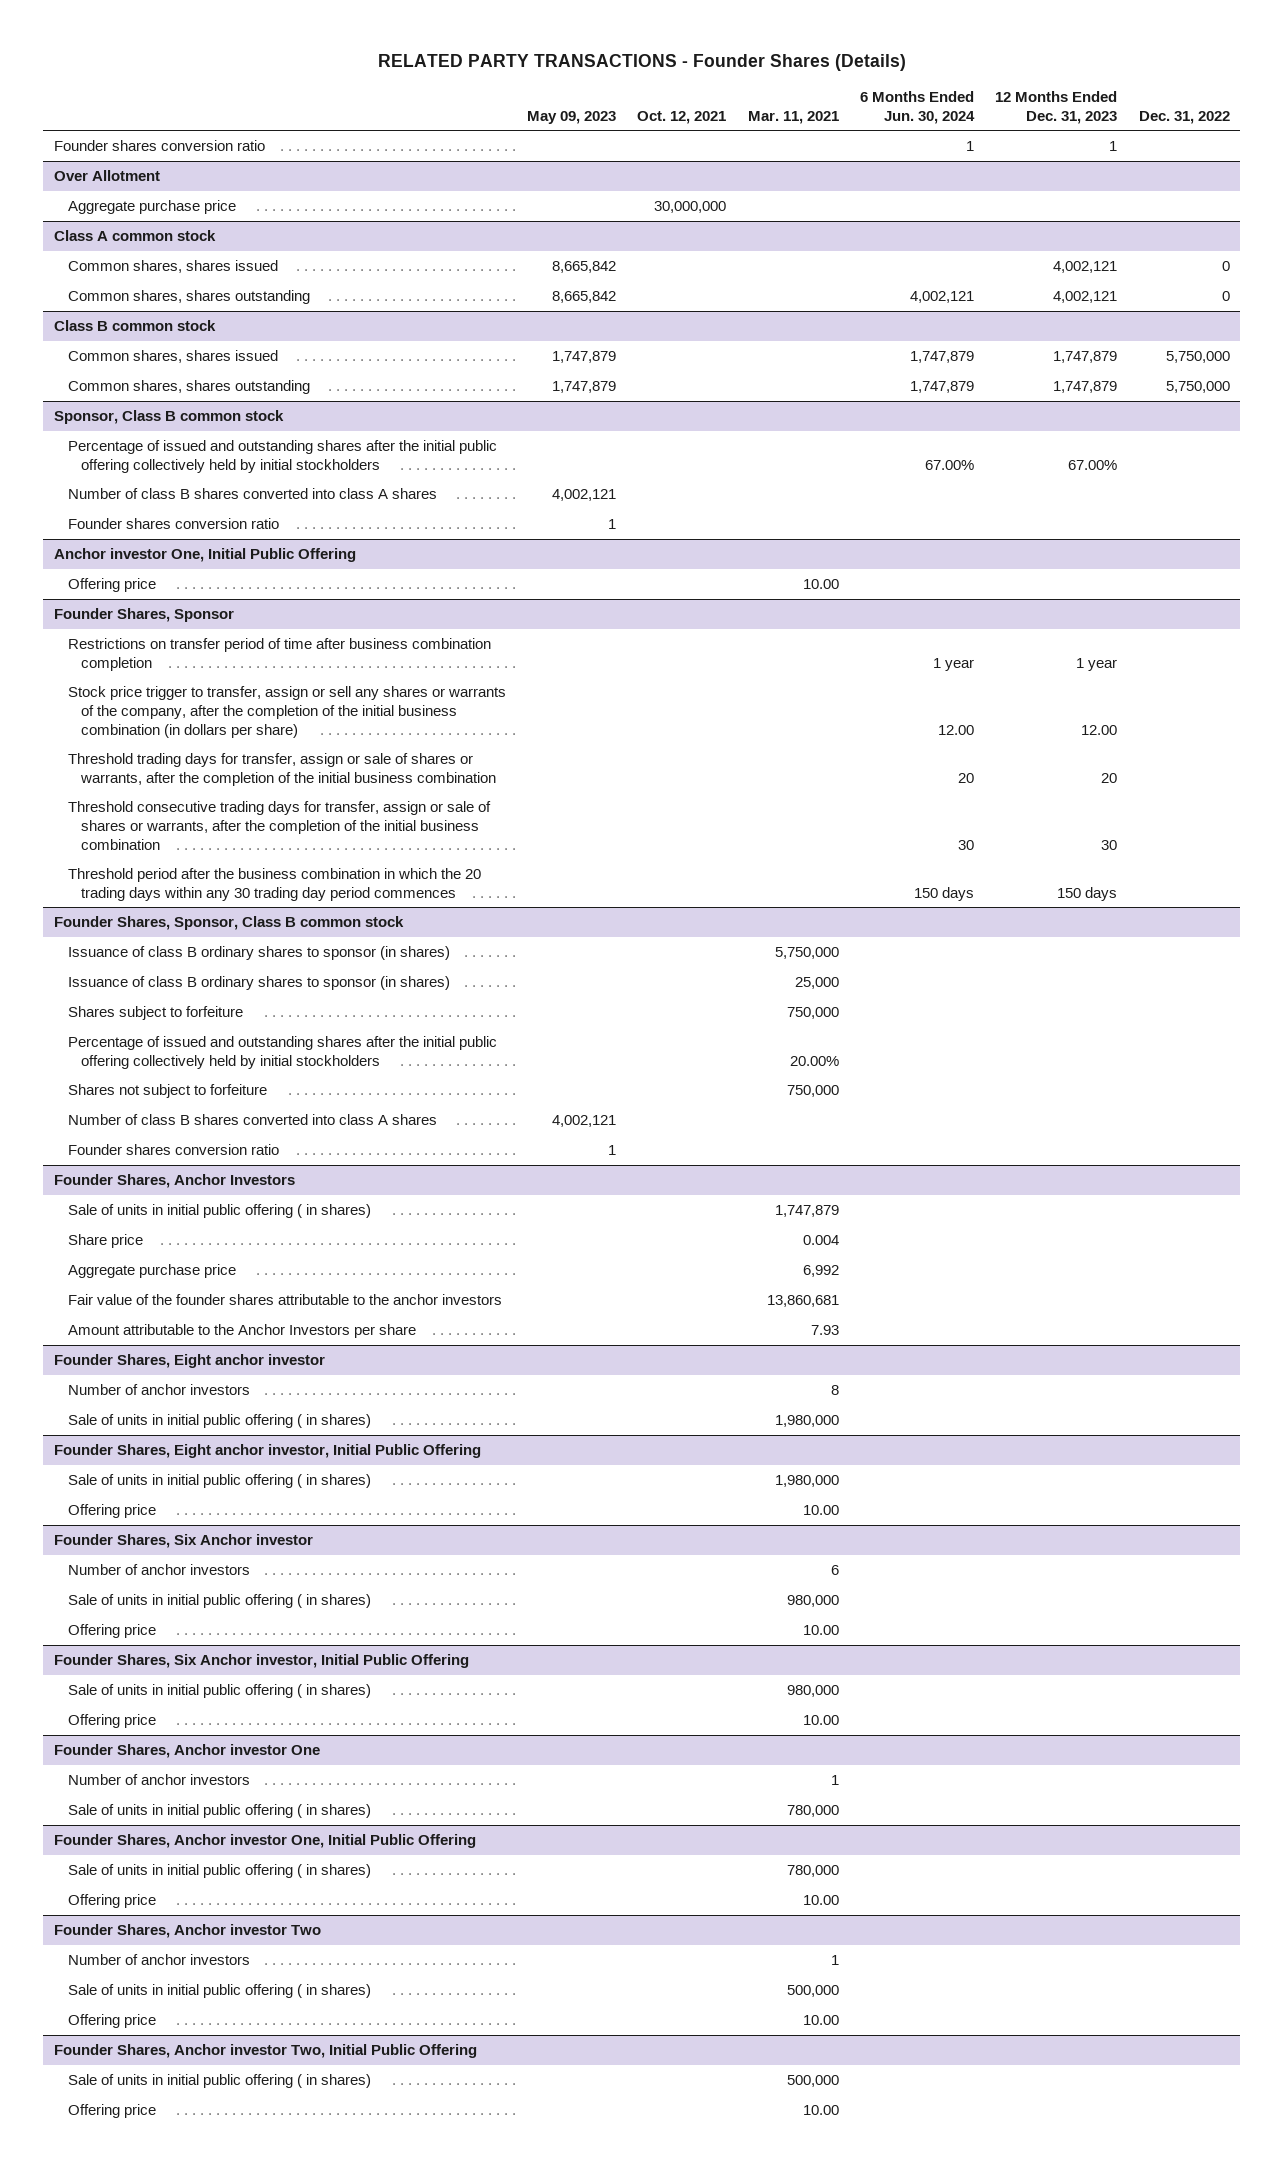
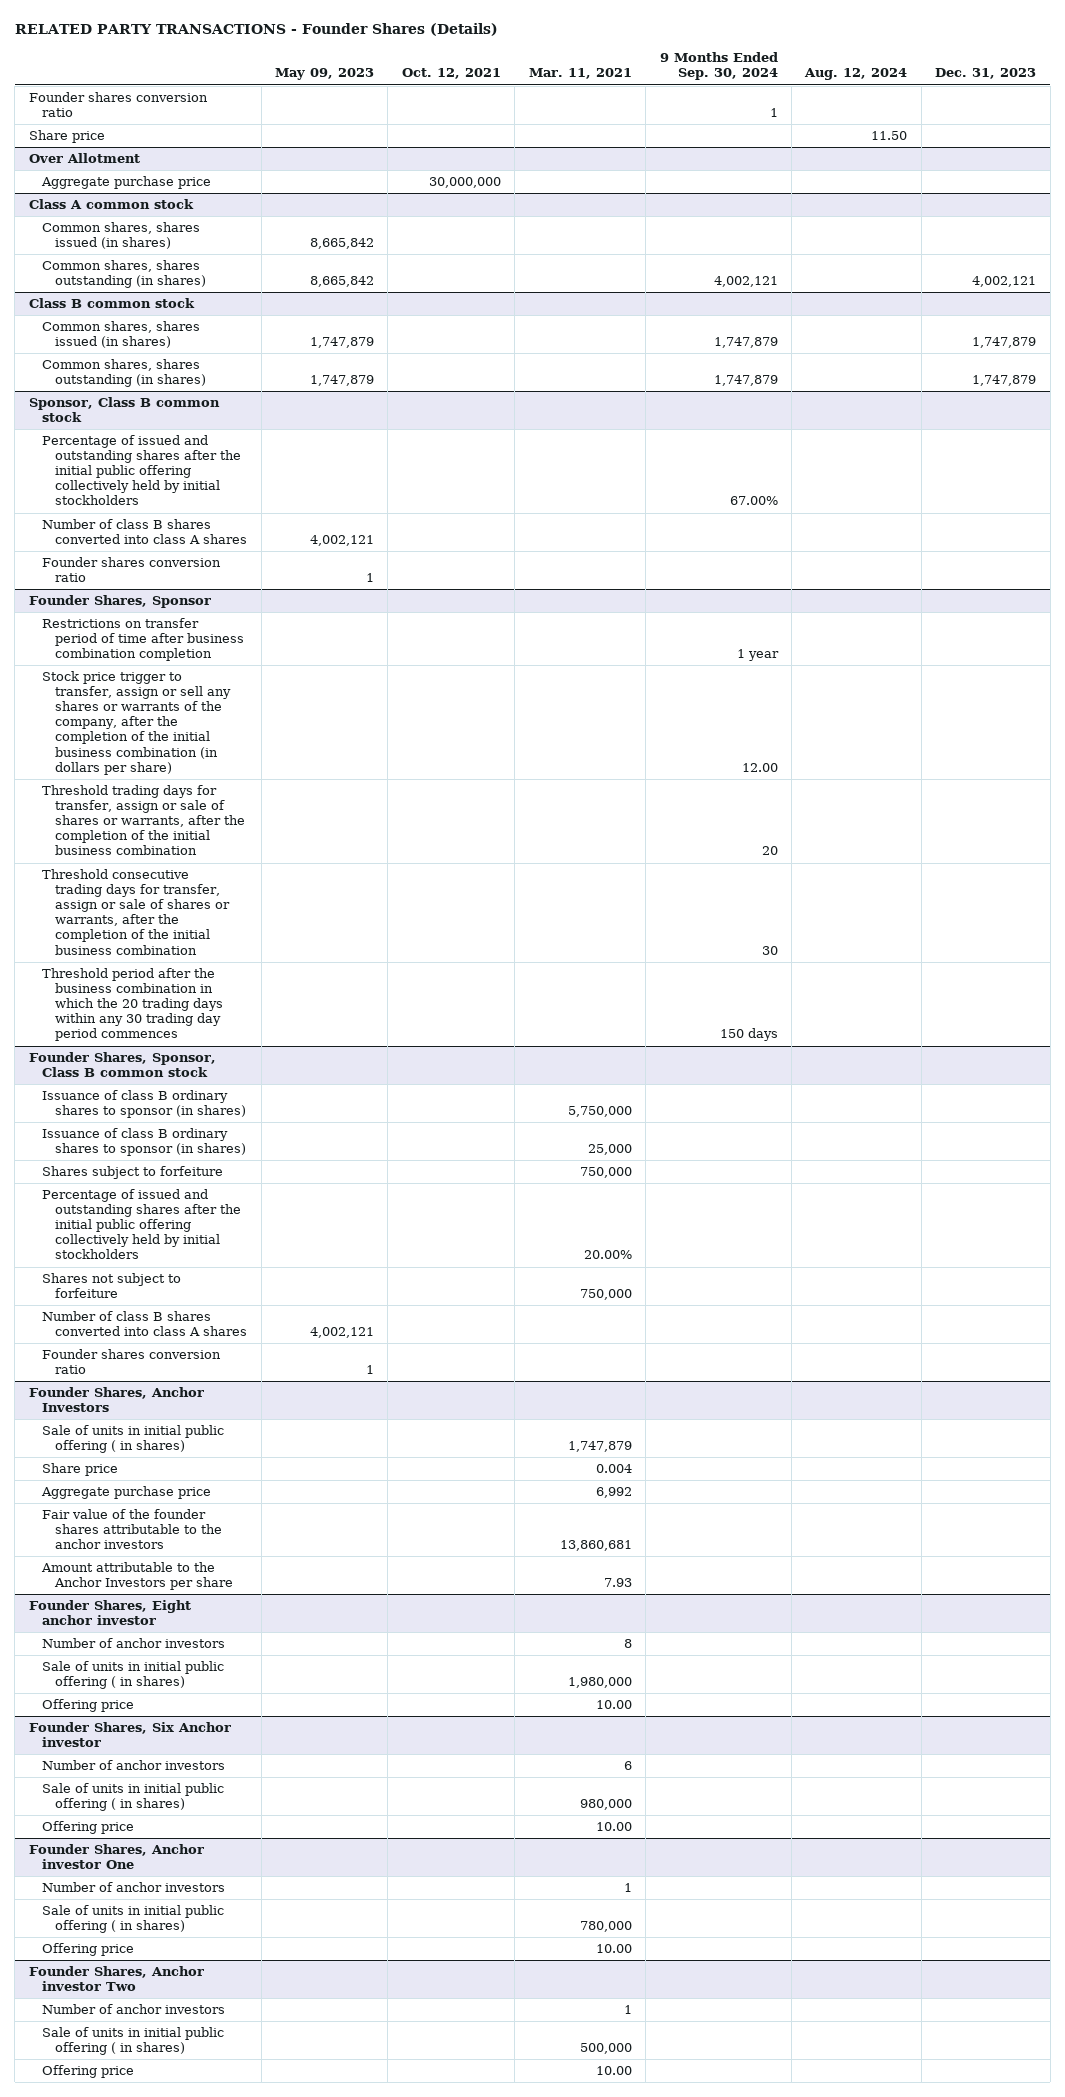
- | May 09, 2023 | Oct. 12, 2021 | Mar. 11, 2021 | 6 Months Ended Jun. 30, 2024 | 12 Months Ended Dec. 31, 2023 | Dec. 31, 2022
+ | May 09, 2023 | Oct. 12, 2021 | Mar. 11, 2021 | 9 Months Ended Sep. 30, 2024 | Aug. 12, 2024 | Dec. 31, 2023
+ Share price | | | | | 11.50 |
@ Class A common stock
- Common shares, shares issued | 8,665,842 | | | | 4,002,121 | 0
- Common shares, shares outstanding | 8,665,842 | | | 4,002,121 | 4,002,121 | 0
+ Common shares, shares issued (in shares) | 8,665,842 | | | | |
+ Common shares, shares outstanding (in shares) | 8,665,842 | | | 4,002,121 | | 4,002,121
@ Class B common stock
- Common shares, shares issued | 1,747,879 | | | 1,747,879 | 1,747,879 | 5,750,000
- Common shares, shares outstanding | 1,747,879 | | | 1,747,879 | 1,747,879 | 5,750,000
+ Common shares, shares issued (in shares) | 1,747,879 | | | 1,747,879 | | 1,747,879
+ Common shares, shares outstanding (in shares) | 1,747,879 | | | 1,747,879 | | 1,747,879
- Anchor investor One, Initial Public Offering
- Offering price | | | 10.00 | | |
- Founder Shares, Eight anchor investor, Initial Public Offering
- Sale of units in initial public offering ( in shares) | | | 1,980,000 | | |
- Offering price | | | 10.00 | | |
@ Founder Shares, Eight anchor investor
+ Offering price | | | 10.00 | | |
- Founder Shares, Six Anchor investor, Initial Public Offering
- Sale of units in initial public offering ( in shares) | | | 980,000 | | |
- Offering price | | | 10.00 | | |
- Founder Shares, Anchor investor One, Initial Public Offering
- Sale of units in initial public offering ( in shares) | | | 780,000 | | |
- Offering price | | | 10.00 | | |
@ Founder Shares, Anchor investor One
+ Offering price | | | 10.00 | | |
- Founder Shares, Anchor investor Two, Initial Public Offering
- Sale of units in initial public offering ( in shares) | | | 500,000 | | |
- Offering price | | | 10.00 | | |

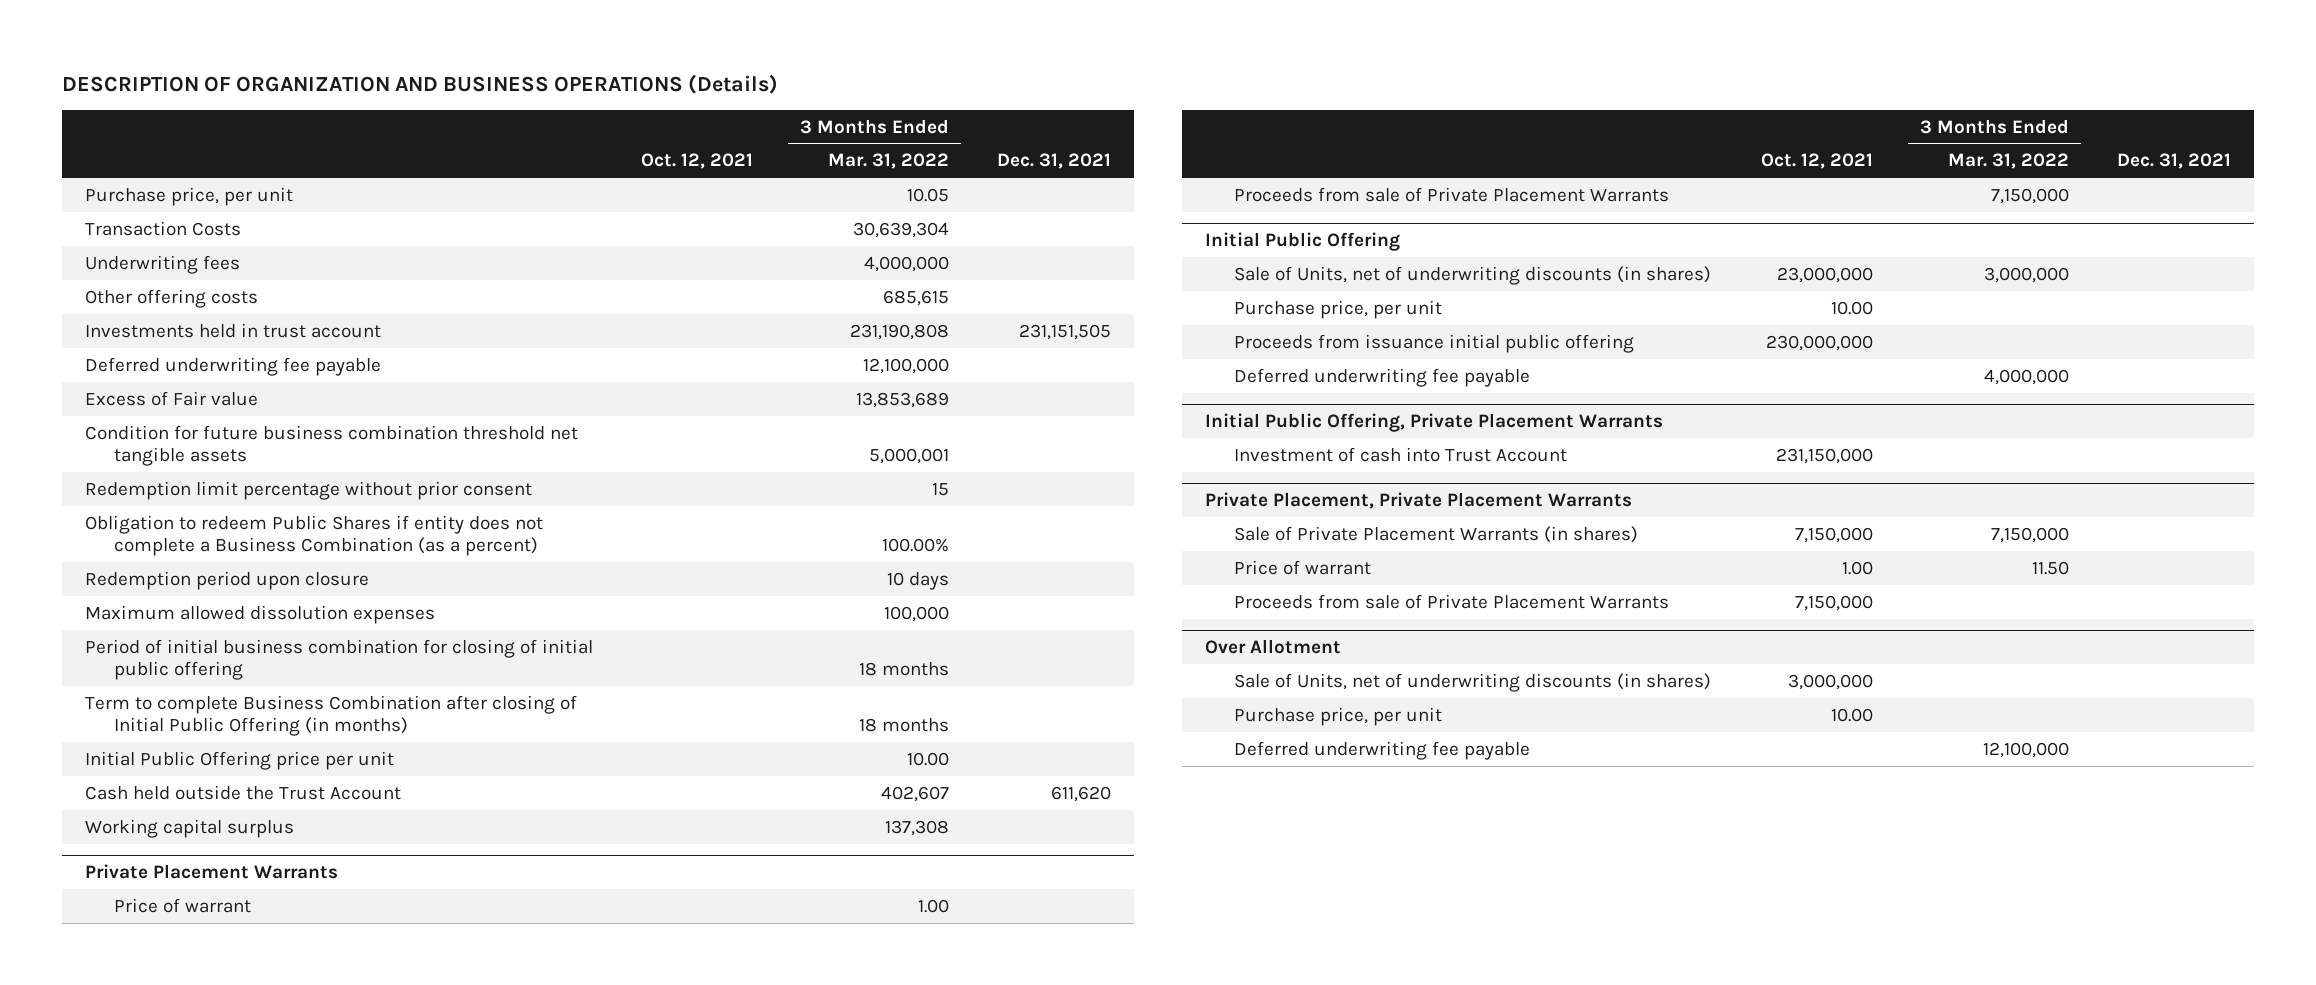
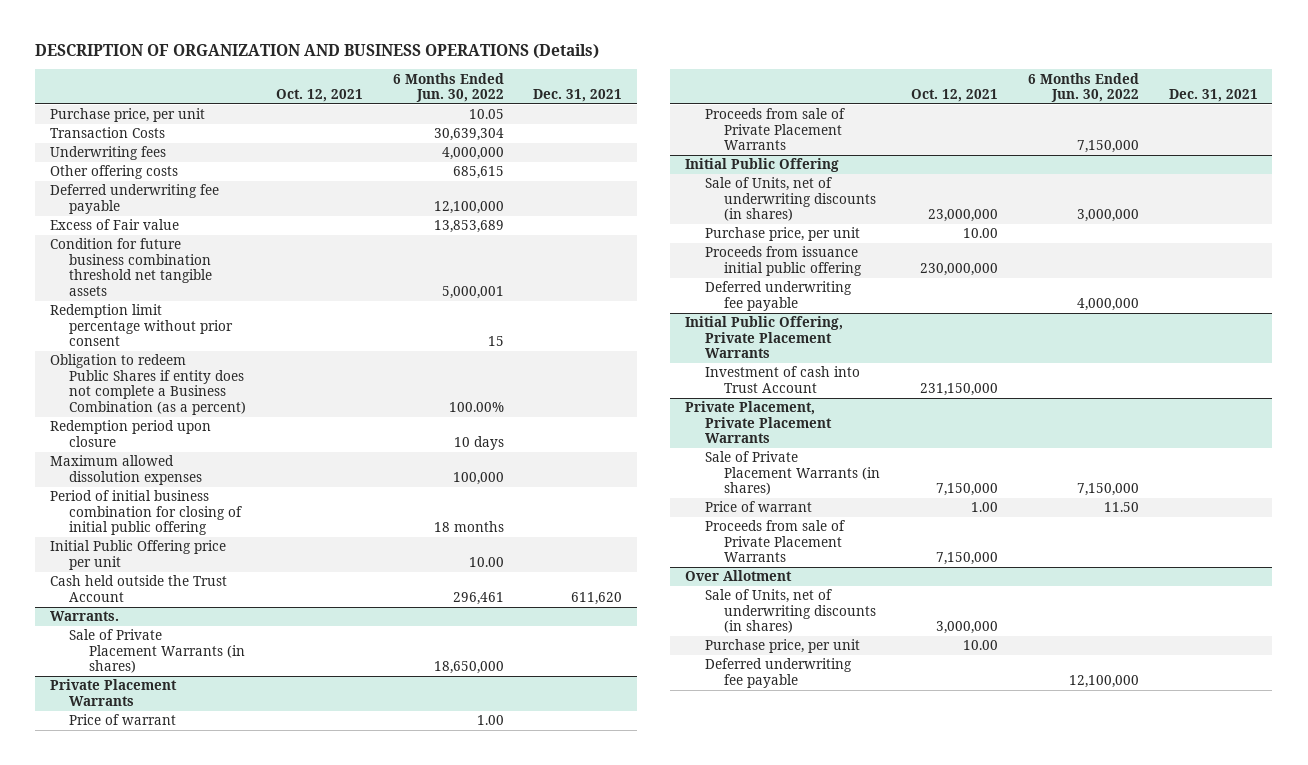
- | Oct. 12, 2021 | 3 Months Ended Mar. 31, 2022 | Dec. 31, 2021
+ | Oct. 12, 2021 | 6 Months Ended Jun. 30, 2022 | Dec. 31, 2021
- Investments held in trust account | | 231,190,808 | 231,151,505
- Term to complete Business Combination after closing of Initial Public Offering (in months) | | 18 months |
- Working capital surplus | | 137,308 |
+ Warrants.
+ Sale of Private Placement Warrants (in shares) | | 18,650,000 |

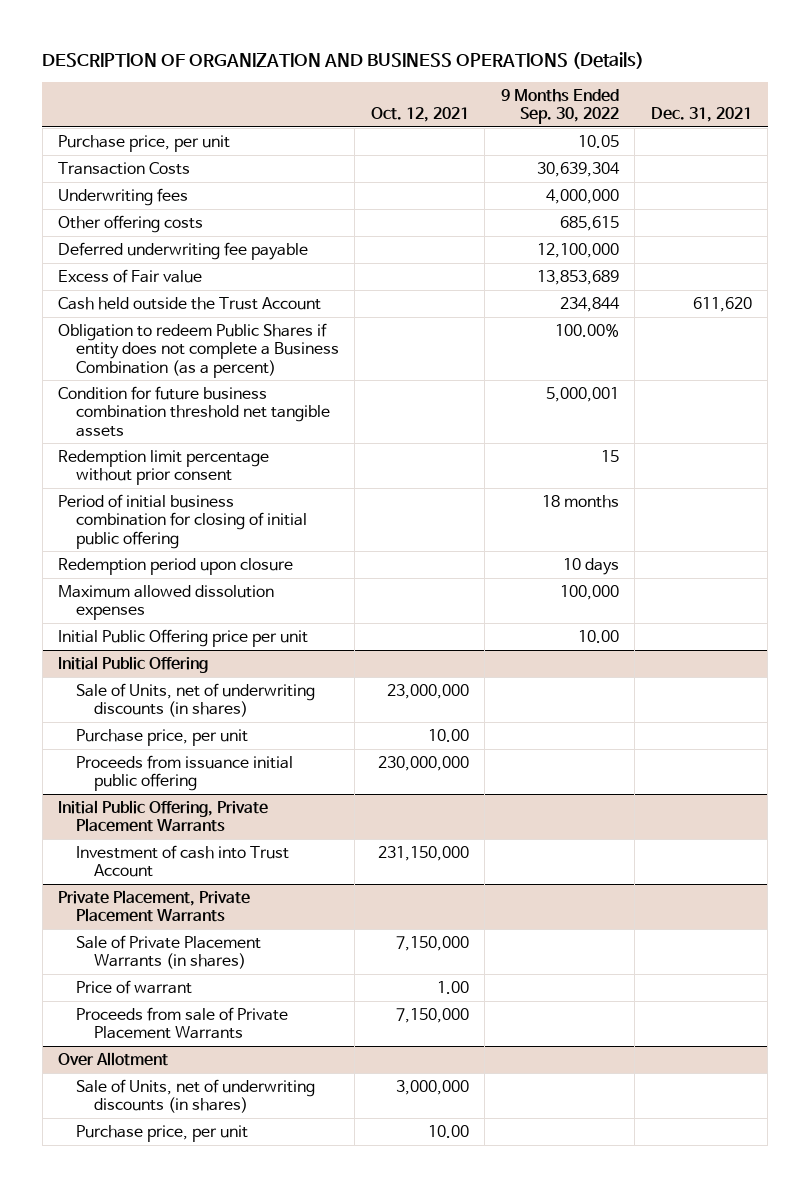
- | Oct. 12, 2021 | 6 Months Ended Jun. 30, 2022 | Dec. 31, 2021
+ | Oct. 12, 2021 | 9 Months Ended Sep. 30, 2022 | Dec. 31, 2021
moved up: Cash held outside the Trust Account | | 234,844 | 611,620
moved up: Obligation to redeem Public Shares if entity does not complete a Business Combination (as a percent) | | 100.00% |
moved up: Period of initial business combination for closing of initial public offering | | 18 months |
- Warrants.
- Sale of Private Placement Warrants (in shares) | | 18,650,000 |
- Private Placement Warrants
- Price of warrant | | 1.00 |
- Proceeds from sale of Private Placement Warrants | | 7,150,000 |
@ Initial Public Offering
- Deferred underwriting fee payable | | 4,000,000 |
@ Over Allotment
- Deferred underwriting fee payable | | 12,100,000 |

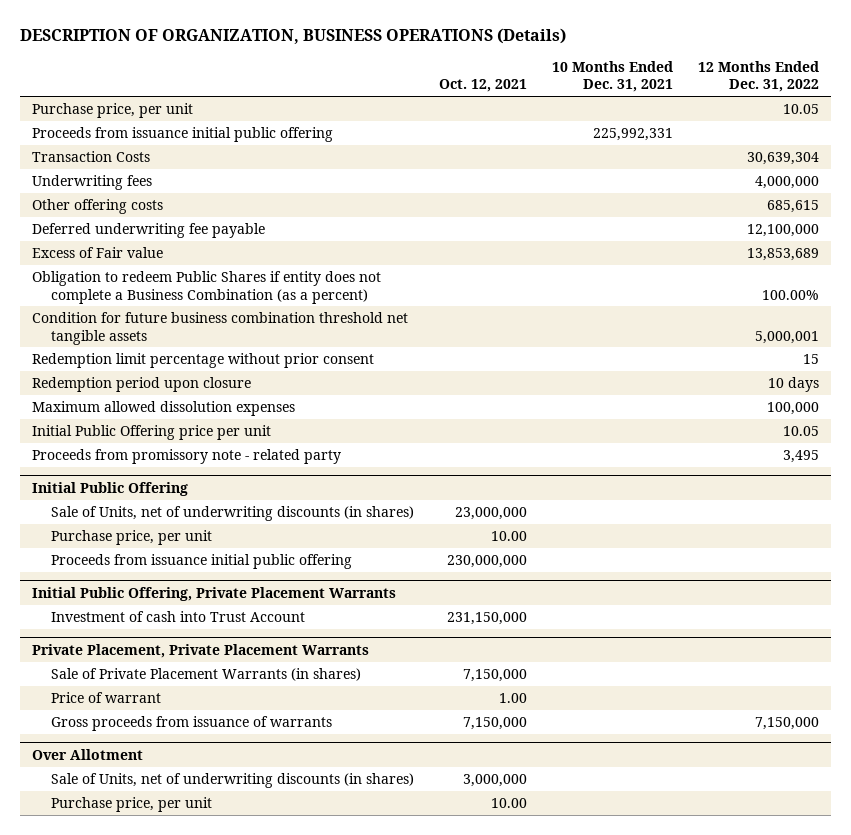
- DESCRIPTION OF ORGANIZATION AND BUSINESS OPERATIONS (Details)
+ DESCRIPTION OF ORGANIZATION, BUSINESS OPERATIONS (Details)
- | Oct. 12, 2021 | 9 Months Ended Sep. 30, 2022 | Dec. 31, 2021
+ | Oct. 12, 2021 | 10 Months Ended Dec. 31, 2021 | 12 Months Ended Dec. 31, 2022
+ Proceeds from issuance initial public offering | | 225,992,331 |
- Cash held outside the Trust Account | | 234,844 | 611,620
- Period of initial business combination for closing of initial public offering | | 18 months |
+ Proceeds from promissory note - related party | | | 3,495
@ Private Placement, Private Placement Warrants
- Proceeds from sale of Private Placement Warrants | 7,150,000 | |
+ Gross proceeds from issuance of warrants | 7,150,000 | | 7,150,000

